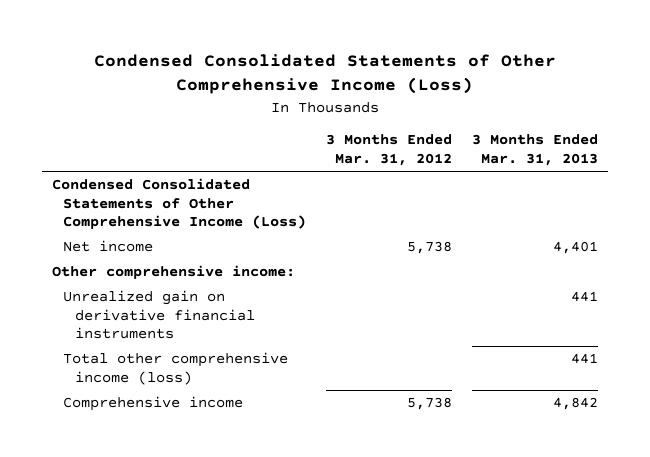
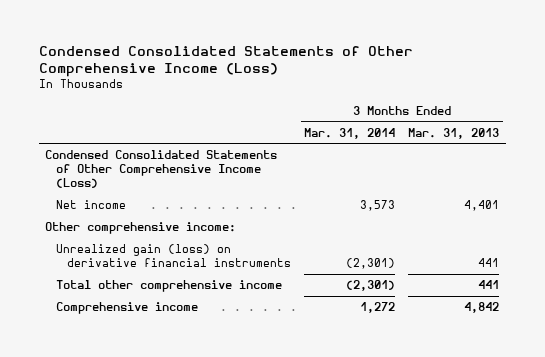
- | 3 Months Ended Mar. 31, 2012 | 3 Months Ended Mar. 31, 2013
+ | 3 Months Ended Mar. 31, 2014 | 3 Months Ended Mar. 31, 2013
- Unrealized gain on derivative financial instruments | | 441
- Total other comprehensive income (loss) | | 441
+ Unrealized gain (loss) on derivative financial instruments | (2,301) | 441
+ Total other comprehensive income | (2,301) | 441

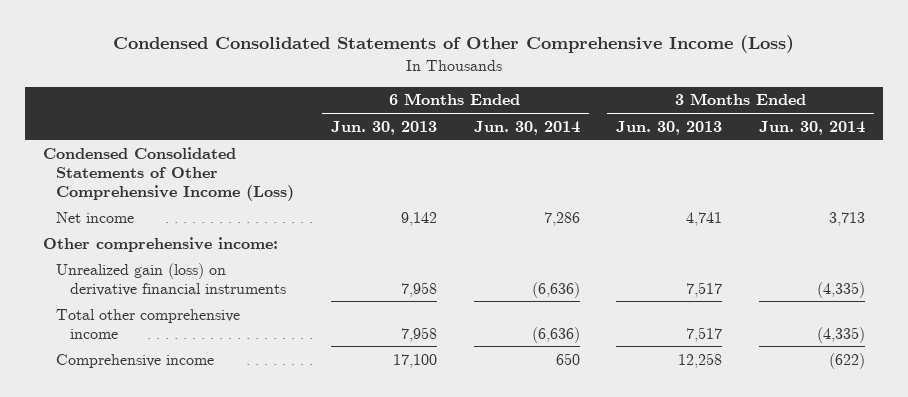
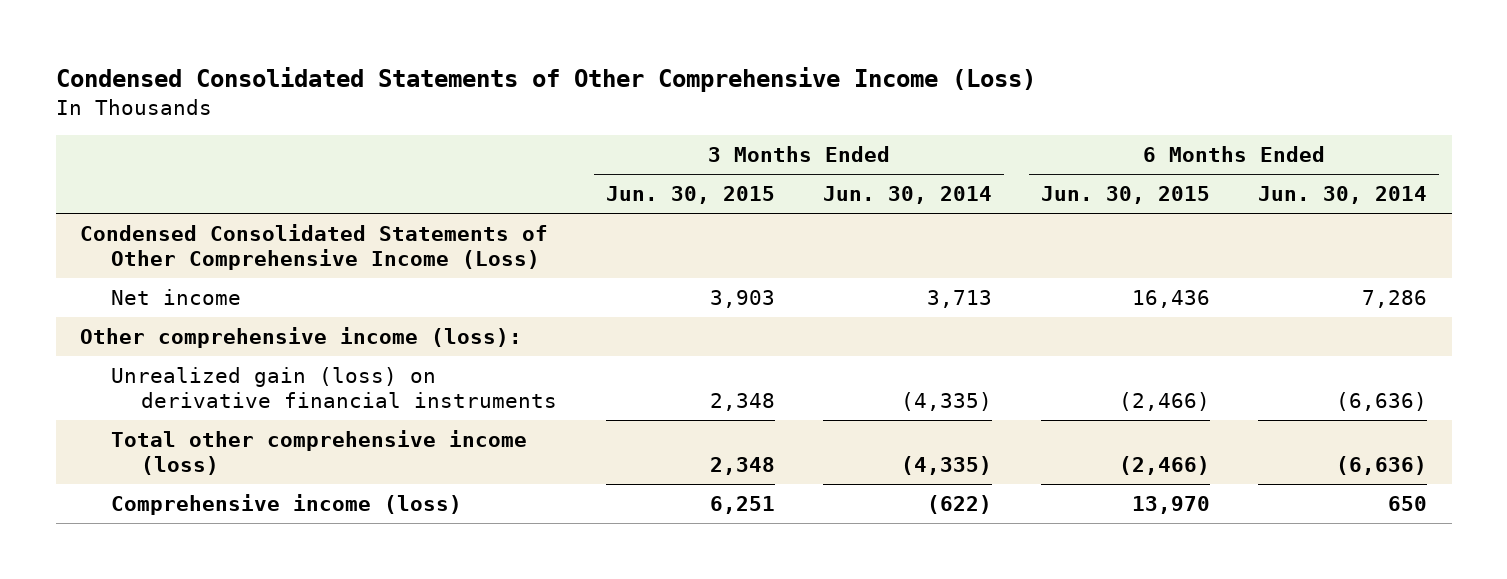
- | 6 Months Ended Jun. 30, 2013 | 6 Months Ended Jun. 30, 2014 | 3 Months Ended Jun. 30, 2013 | 3 Months Ended Jun. 30, 2014
+ | 3 Months Ended Jun. 30, 2015 | 3 Months Ended Jun. 30, 2014 | 6 Months Ended Jun. 30, 2015 | 6 Months Ended Jun. 30, 2014
- Other comprehensive income:
+ Other comprehensive income (loss):
- Total other comprehensive income | 7,958 | (6,636) | 7,517 | (4,335)
- Comprehensive income | 17,100 | 650 | 12,258 | (622)
+ Total other comprehensive income (loss) | 2,348 | (4,335) | (2,466) | (6,636)
+ Comprehensive income (loss) | 6,251 | (622) | 13,970 | 650

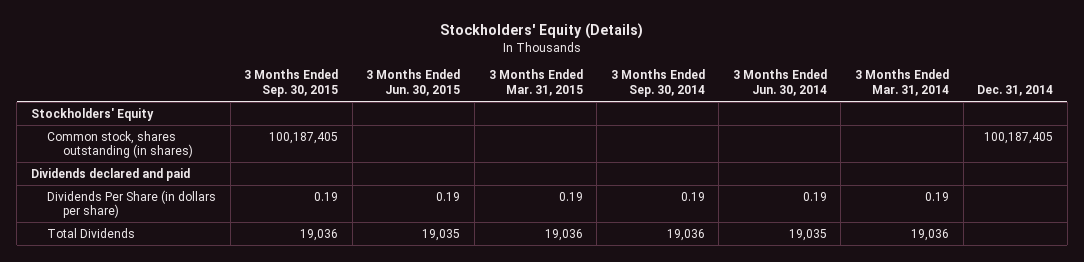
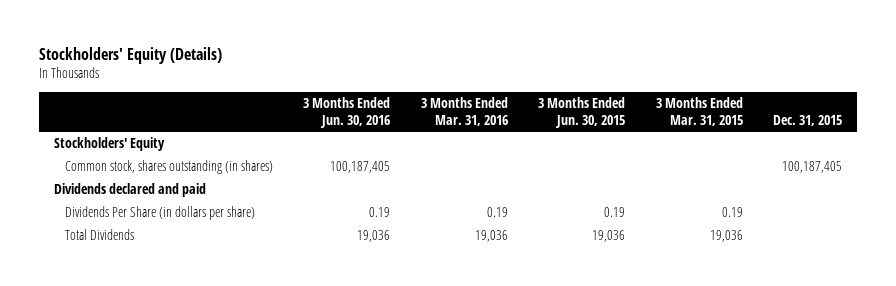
- | 3 Months Ended Sep. 30, 2015 | 3 Months Ended Jun. 30, 2015 | 3 Months Ended Mar. 31, 2015 | 3 Months Ended Sep. 30, 2014 | 3 Months Ended Jun. 30, 2014 | 3 Months Ended Mar. 31, 2014 | Dec. 31, 2014
+ | 3 Months Ended Jun. 30, 2016 | 3 Months Ended Mar. 31, 2016 | 3 Months Ended Jun. 30, 2015 | 3 Months Ended Mar. 31, 2015 | Dec. 31, 2015
- Total Dividends | 19,036 | 19,035 | 19,036 | 19,036 | 19,035 | 19,036 |
+ Total Dividends | 19,036 | 19,036 | 19,036 | 19,036 |

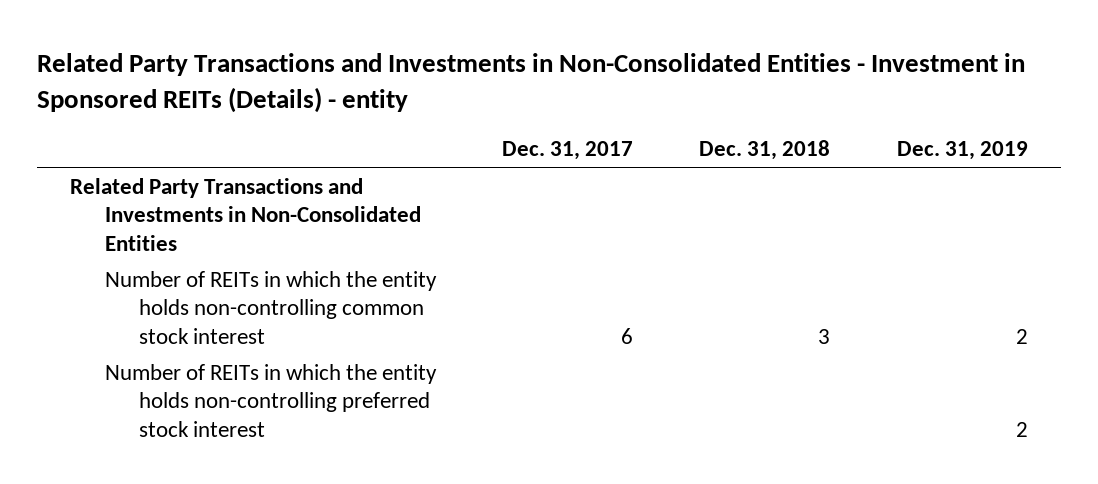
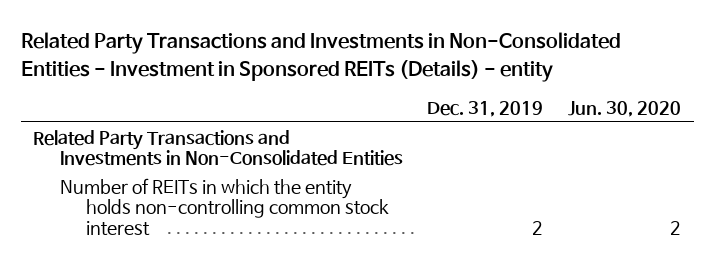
- | Dec. 31, 2017 | Dec. 31, 2018 | Dec. 31, 2019
+ | Dec. 31, 2019 | Jun. 30, 2020
- Number of REITs in which the entity holds non-controlling preferred stock interest | | | 2

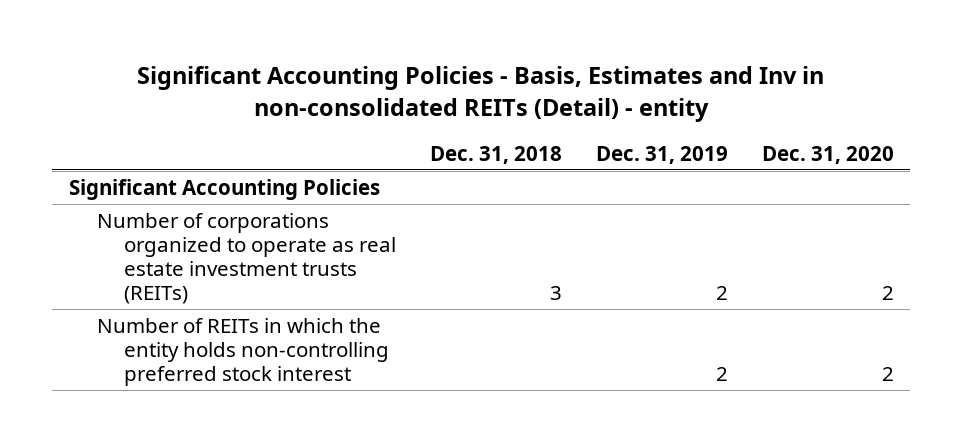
- Related Party Transactions and Investments in Non-Consolidated Entities - Investment in Sponsored REITs (Details) - entity
+ Significant Accounting Policies - Basis, Estimates and Inv in non-consolidated REITs (Detail) - entity
- | Dec. 31, 2019 | Jun. 30, 2020
+ | Dec. 31, 2018 | Dec. 31, 2019 | Dec. 31, 2020
- Related Party Transactions and Investments in Non-Consolidated Entities
- Number of REITs in which the entity holds non-controlling common stock interest | 2 | 2
+ Significant Accounting Policies
+ Number of corporations organized to operate as real estate investment trusts (REITs) | 3 | 2 | 2
+ Number of REITs in which the entity holds non-controlling preferred stock interest | | 2 | 2

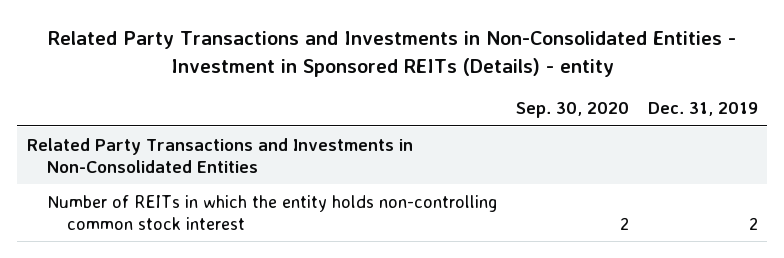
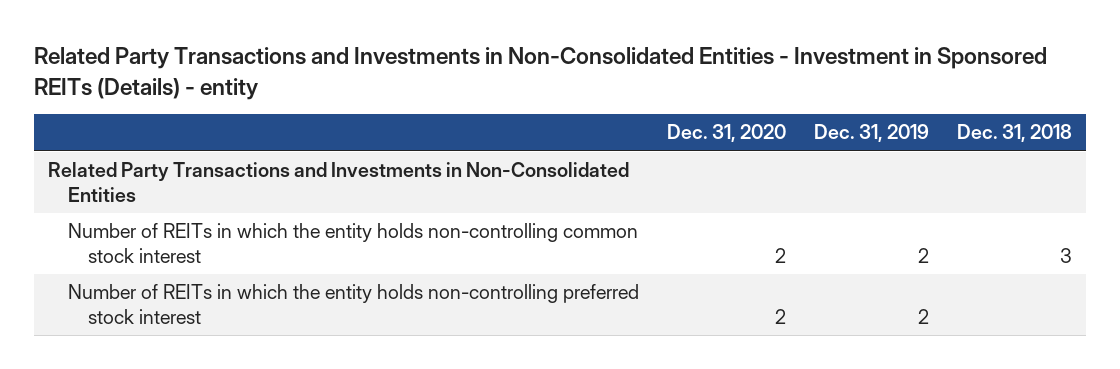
- | Sep. 30, 2020 | Dec. 31, 2019
+ | Dec. 31, 2020 | Dec. 31, 2019 | Dec. 31, 2018
+ Number of REITs in which the entity holds non-controlling preferred stock interest | 2 | 2 |

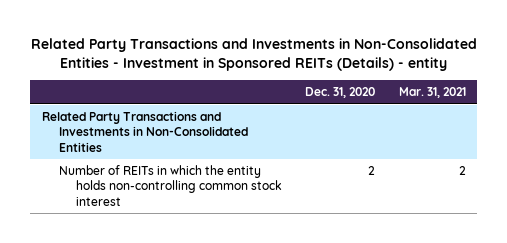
- | Dec. 31, 2020 | Dec. 31, 2019 | Dec. 31, 2018
+ | Dec. 31, 2020 | Mar. 31, 2021
- Number of REITs in which the entity holds non-controlling preferred stock interest | 2 | 2 |

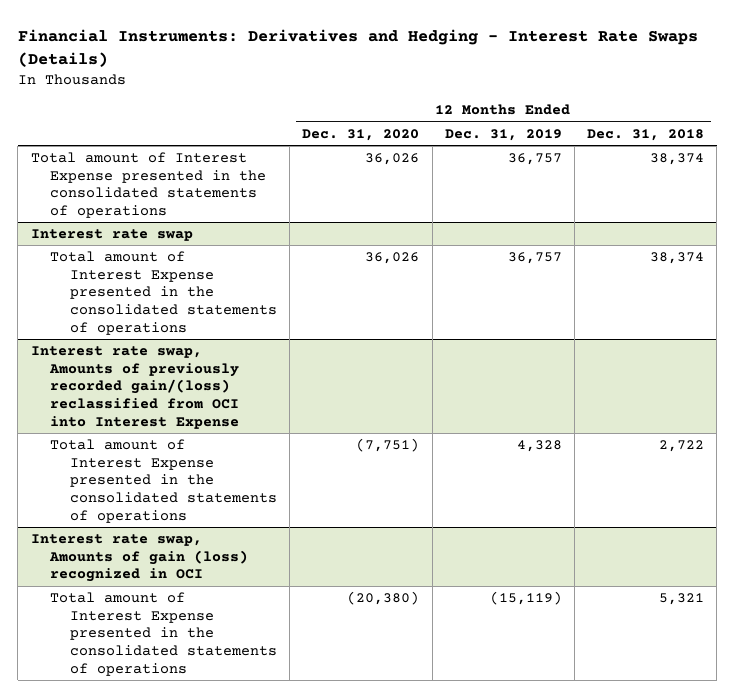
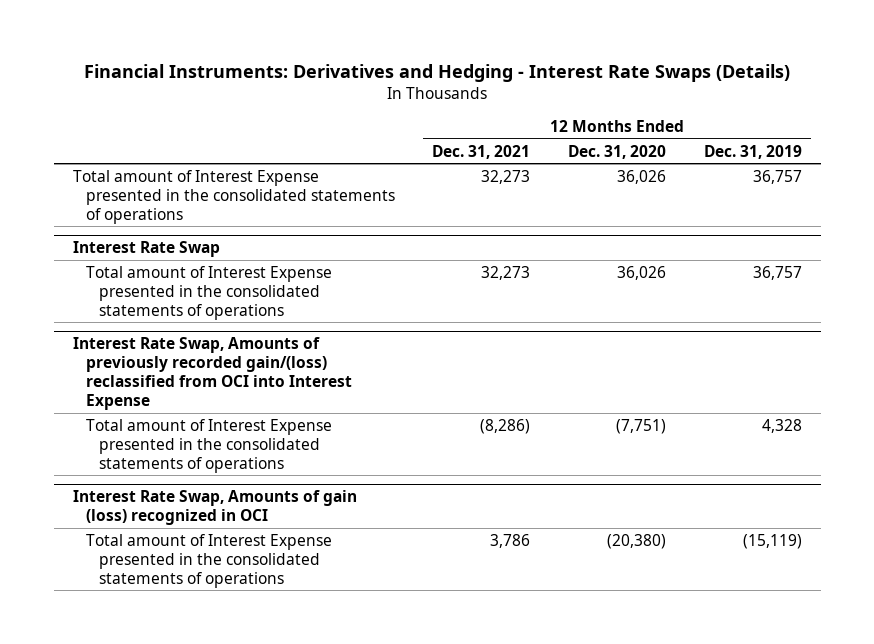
- | 12 Months Ended Dec. 31, 2020 | 12 Months Ended Dec. 31, 2019 | 12 Months Ended Dec. 31, 2018
+ | 12 Months Ended Dec. 31, 2021 | 12 Months Ended Dec. 31, 2020 | 12 Months Ended Dec. 31, 2019
- Interest rate swap
+ Interest Rate Swap
- Interest rate swap, Amounts of previously recorded gain/(loss) reclassified from OCI into Interest Expense
+ Interest Rate Swap, Amounts of previously recorded gain/(loss) reclassified from OCI into Interest Expense
- Interest rate swap, Amounts of gain (loss) recognized in OCI
+ Interest Rate Swap, Amounts of gain (loss) recognized in OCI

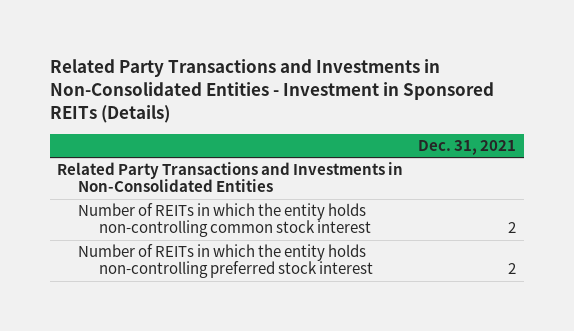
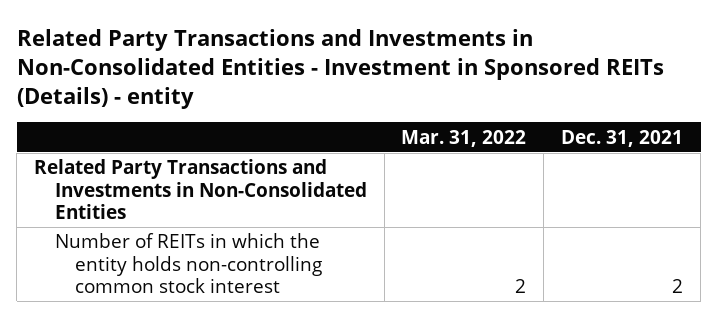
- Related Party Transactions and Investments in Non-Consolidated Entities - Investment in Sponsored REITs (Details)
+ Related Party Transactions and Investments in Non-Consolidated Entities - Investment in Sponsored REITs (Details) - entity
- | Dec. 31, 2021
+ | Mar. 31, 2022 | Dec. 31, 2021
- Number of REITs in which the entity holds non-controlling preferred stock interest | 2

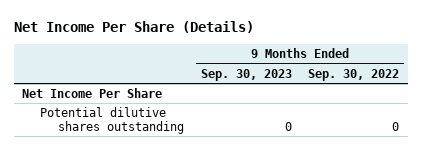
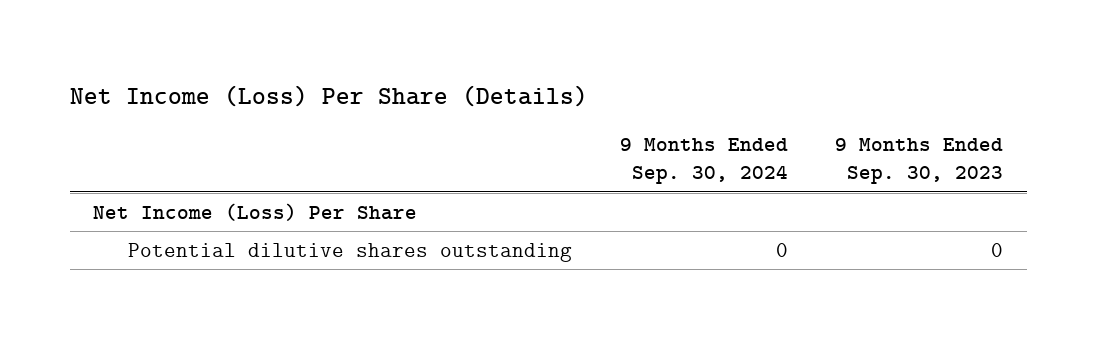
- Net Income Per Share (Details)
+ Net Income (Loss) Per Share (Details)
- | 9 Months Ended Sep. 30, 2023 | 9 Months Ended Sep. 30, 2022
+ | 9 Months Ended Sep. 30, 2024 | 9 Months Ended Sep. 30, 2023
- Net Income Per Share
+ Net Income (Loss) Per Share

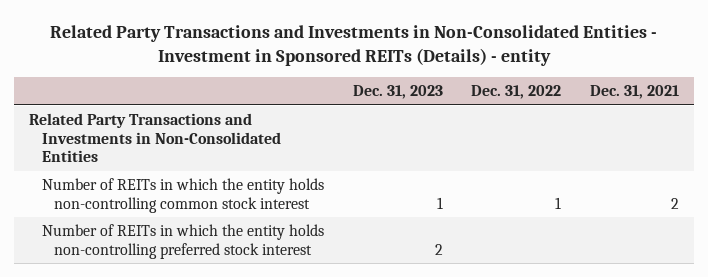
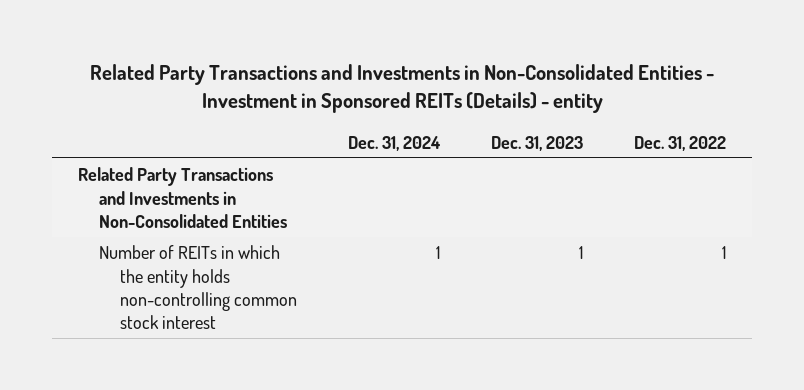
- | Dec. 31, 2023 | Dec. 31, 2022 | Dec. 31, 2021
+ | Dec. 31, 2024 | Dec. 31, 2023 | Dec. 31, 2022
- Number of REITs in which the entity holds non-controlling preferred stock interest | 2 | |

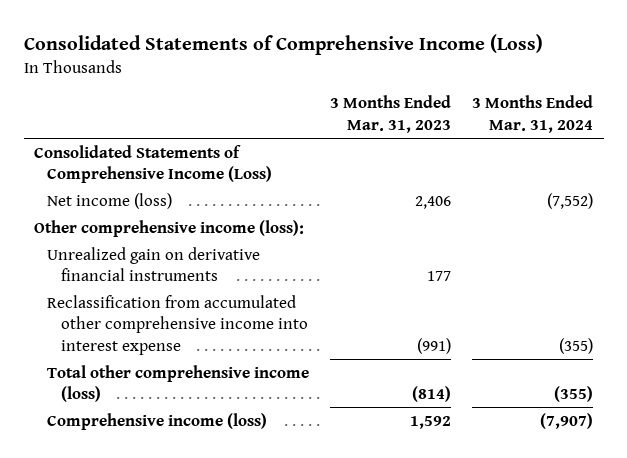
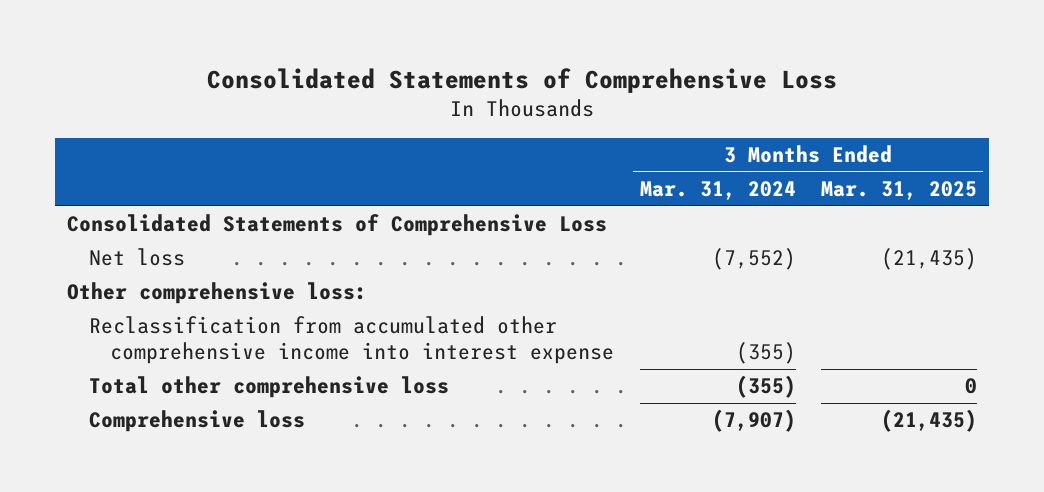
- Consolidated Statements of Comprehensive Income (Loss)
+ Consolidated Statements of Comprehensive Loss
- | 3 Months Ended Mar. 31, 2023 | 3 Months Ended Mar. 31, 2024
+ | 3 Months Ended Mar. 31, 2024 | 3 Months Ended Mar. 31, 2025
- Consolidated Statements of Comprehensive Income (Loss)
- Net income (loss) | 2,406 | (7,552)
- Other comprehensive income (loss):
- Unrealized gain on derivative financial instruments | 177 |
+ Consolidated Statements of Comprehensive Loss
+ Net loss | (7,552) | (21,435)
+ Other comprehensive loss:
- Total other comprehensive income (loss) | (814) | (355)
- Comprehensive income (loss) | 1,592 | (7,907)
+ Total other comprehensive loss | (355) | 0
+ Comprehensive loss | (7,907) | (21,435)

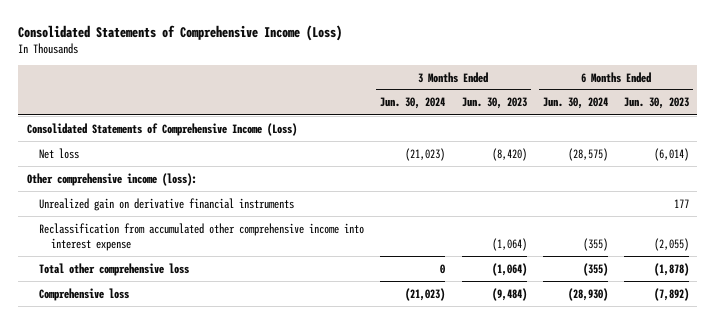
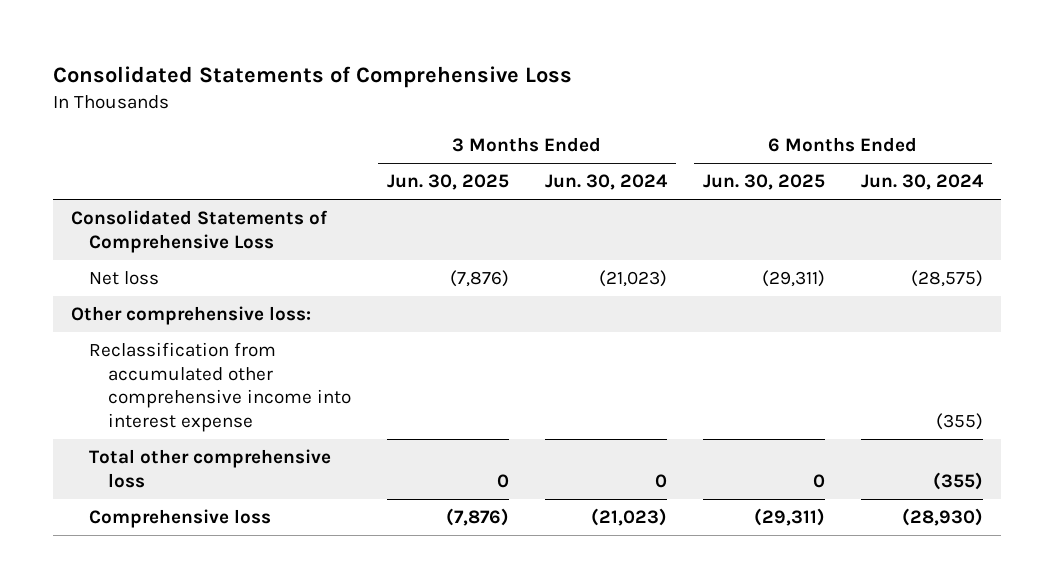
- Consolidated Statements of Comprehensive Income (Loss)
+ Consolidated Statements of Comprehensive Loss
- | 3 Months Ended Jun. 30, 2024 | 3 Months Ended Jun. 30, 2023 | 6 Months Ended Jun. 30, 2024 | 6 Months Ended Jun. 30, 2023
+ | 3 Months Ended Jun. 30, 2025 | 3 Months Ended Jun. 30, 2024 | 6 Months Ended Jun. 30, 2025 | 6 Months Ended Jun. 30, 2024
- Consolidated Statements of Comprehensive Income (Loss)
+ Consolidated Statements of Comprehensive Loss
- Other comprehensive income (loss):
- Unrealized gain on derivative financial instruments | | | | 177
+ Other comprehensive loss:

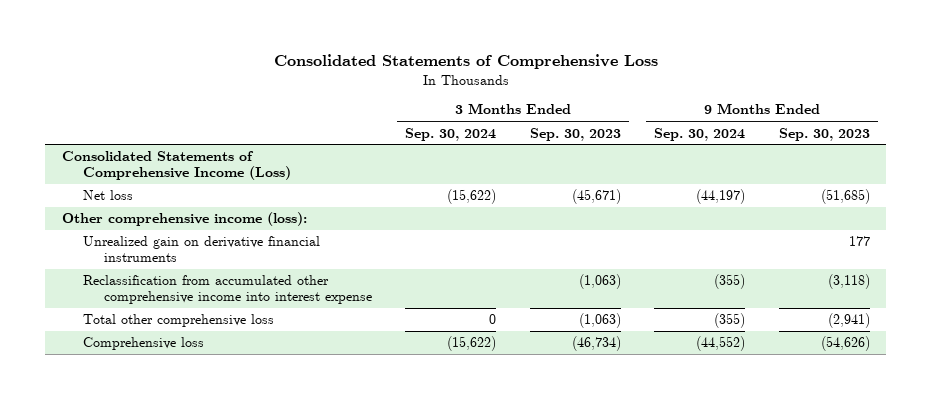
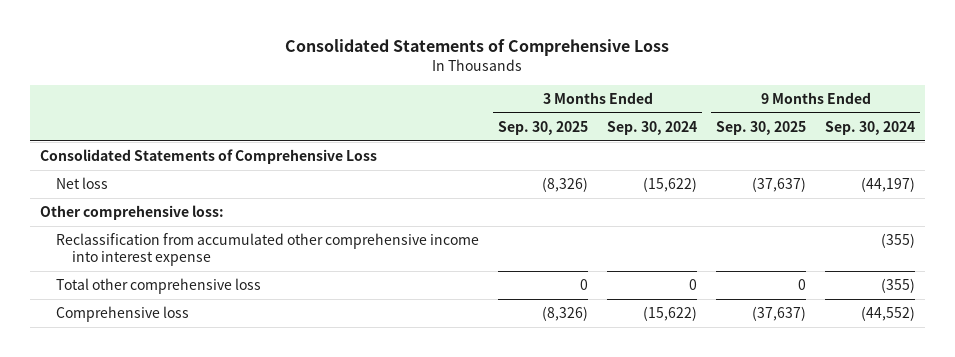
- | 3 Months Ended Sep. 30, 2024 | 3 Months Ended Sep. 30, 2023 | 9 Months Ended Sep. 30, 2024 | 9 Months Ended Sep. 30, 2023
+ | 3 Months Ended Sep. 30, 2025 | 3 Months Ended Sep. 30, 2024 | 9 Months Ended Sep. 30, 2025 | 9 Months Ended Sep. 30, 2024
- Consolidated Statements of Comprehensive Income (Loss)
+ Consolidated Statements of Comprehensive Loss
- Other comprehensive income (loss):
- Unrealized gain on derivative financial instruments | | | | 177
+ Other comprehensive loss:

